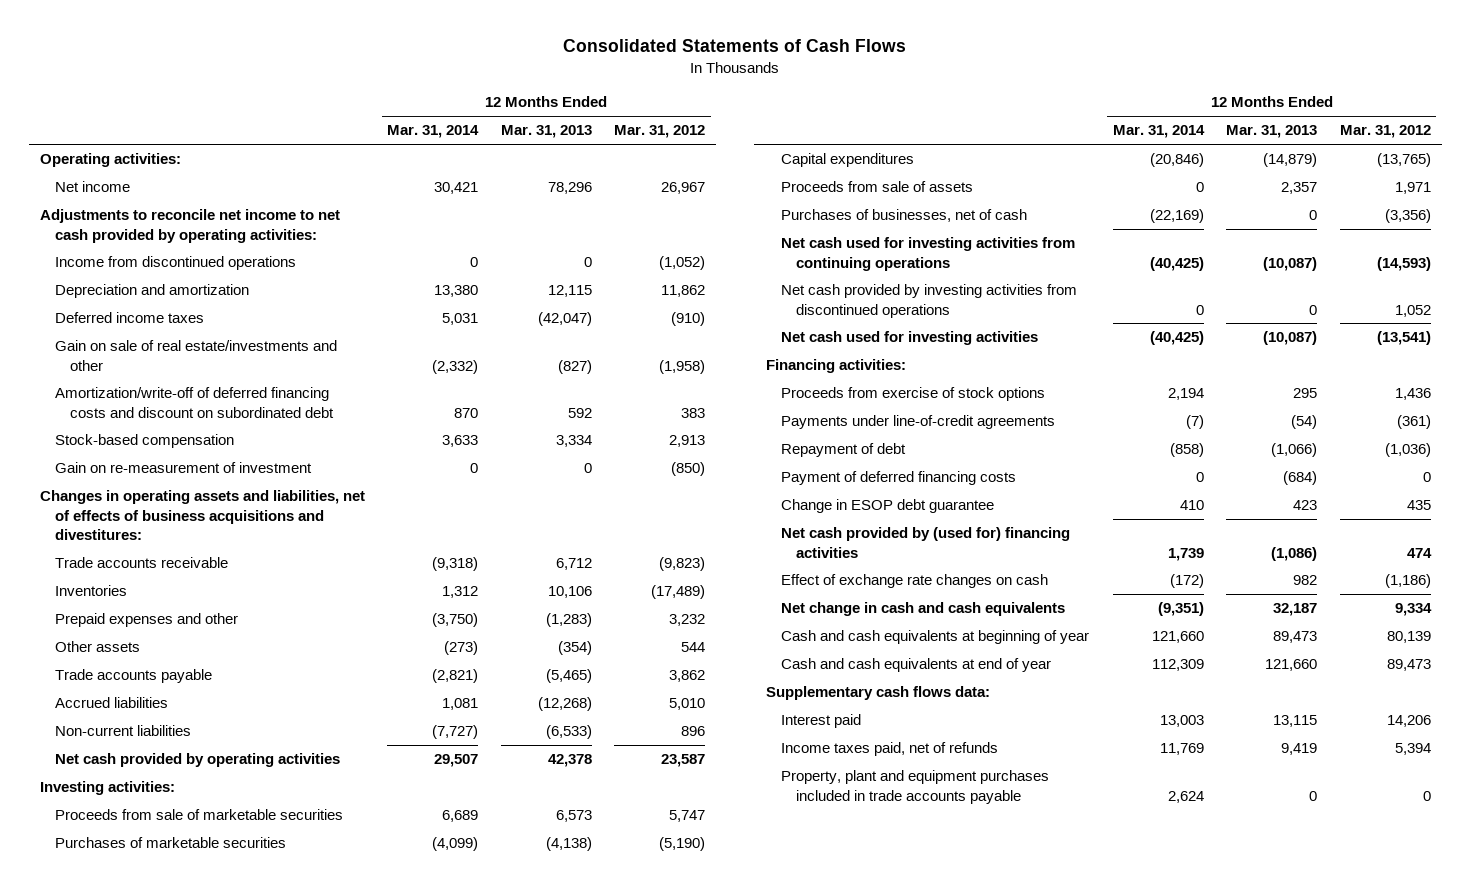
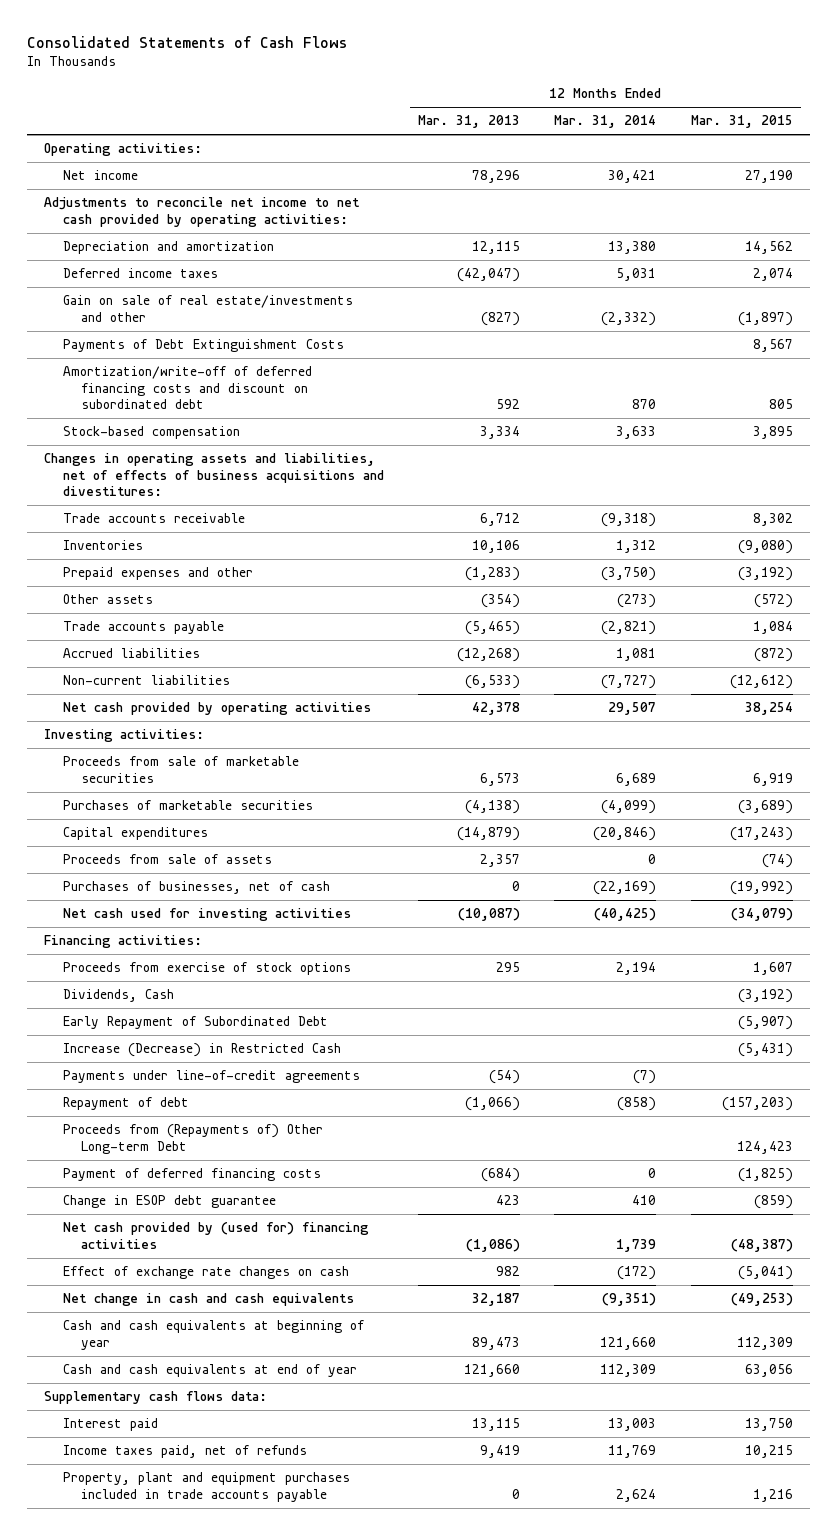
- | 12 Months Ended Mar. 31, 2014 | 12 Months Ended Mar. 31, 2013 | 12 Months Ended Mar. 31, 2012
+ | 12 Months Ended Mar. 31, 2013 | 12 Months Ended Mar. 31, 2014 | 12 Months Ended Mar. 31, 2015
- Income from discontinued operations | 0 | 0 | (1,052)
+ Payments of Debt Extinguishment Costs | | | 8,567
- Gain on re-measurement of investment | 0 | 0 | (850)
- Net cash used for investing activities from continuing operations | (40,425) | (10,087) | (14,593)
- Net cash provided by investing activities from discontinued operations | 0 | 0 | 1,052
+ Dividends, Cash | | | (3,192)
+ Early Repayment of Subordinated Debt | | | (5,907)
+ Increase (Decrease) in Restricted Cash | | | (5,431)
+ Proceeds from (Repayments of) Other Long-term Debt | | | 124,423

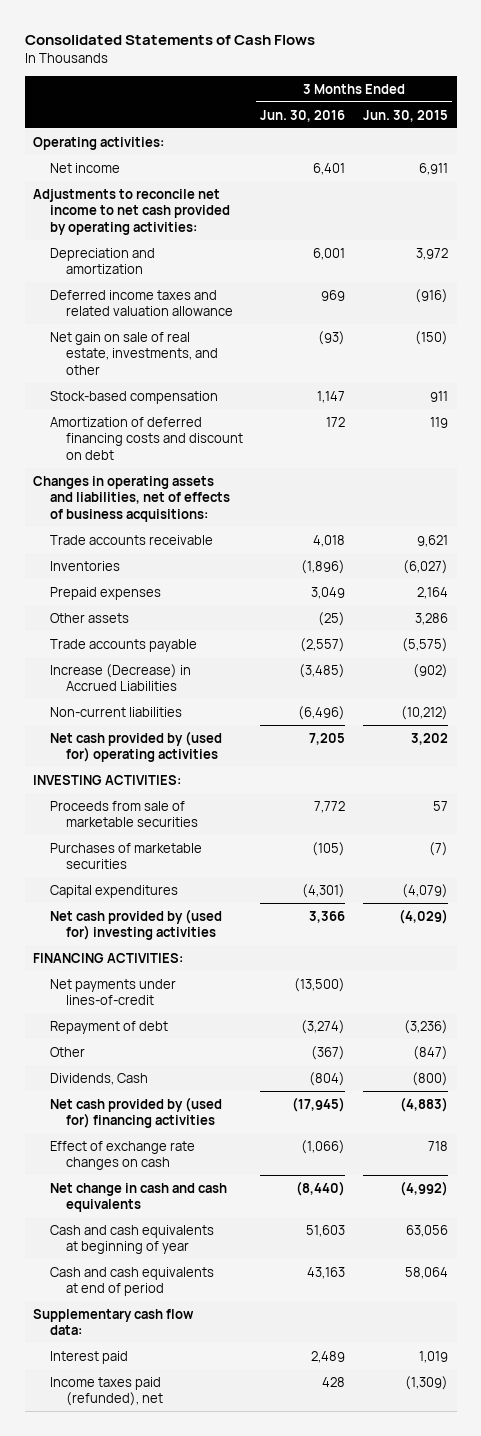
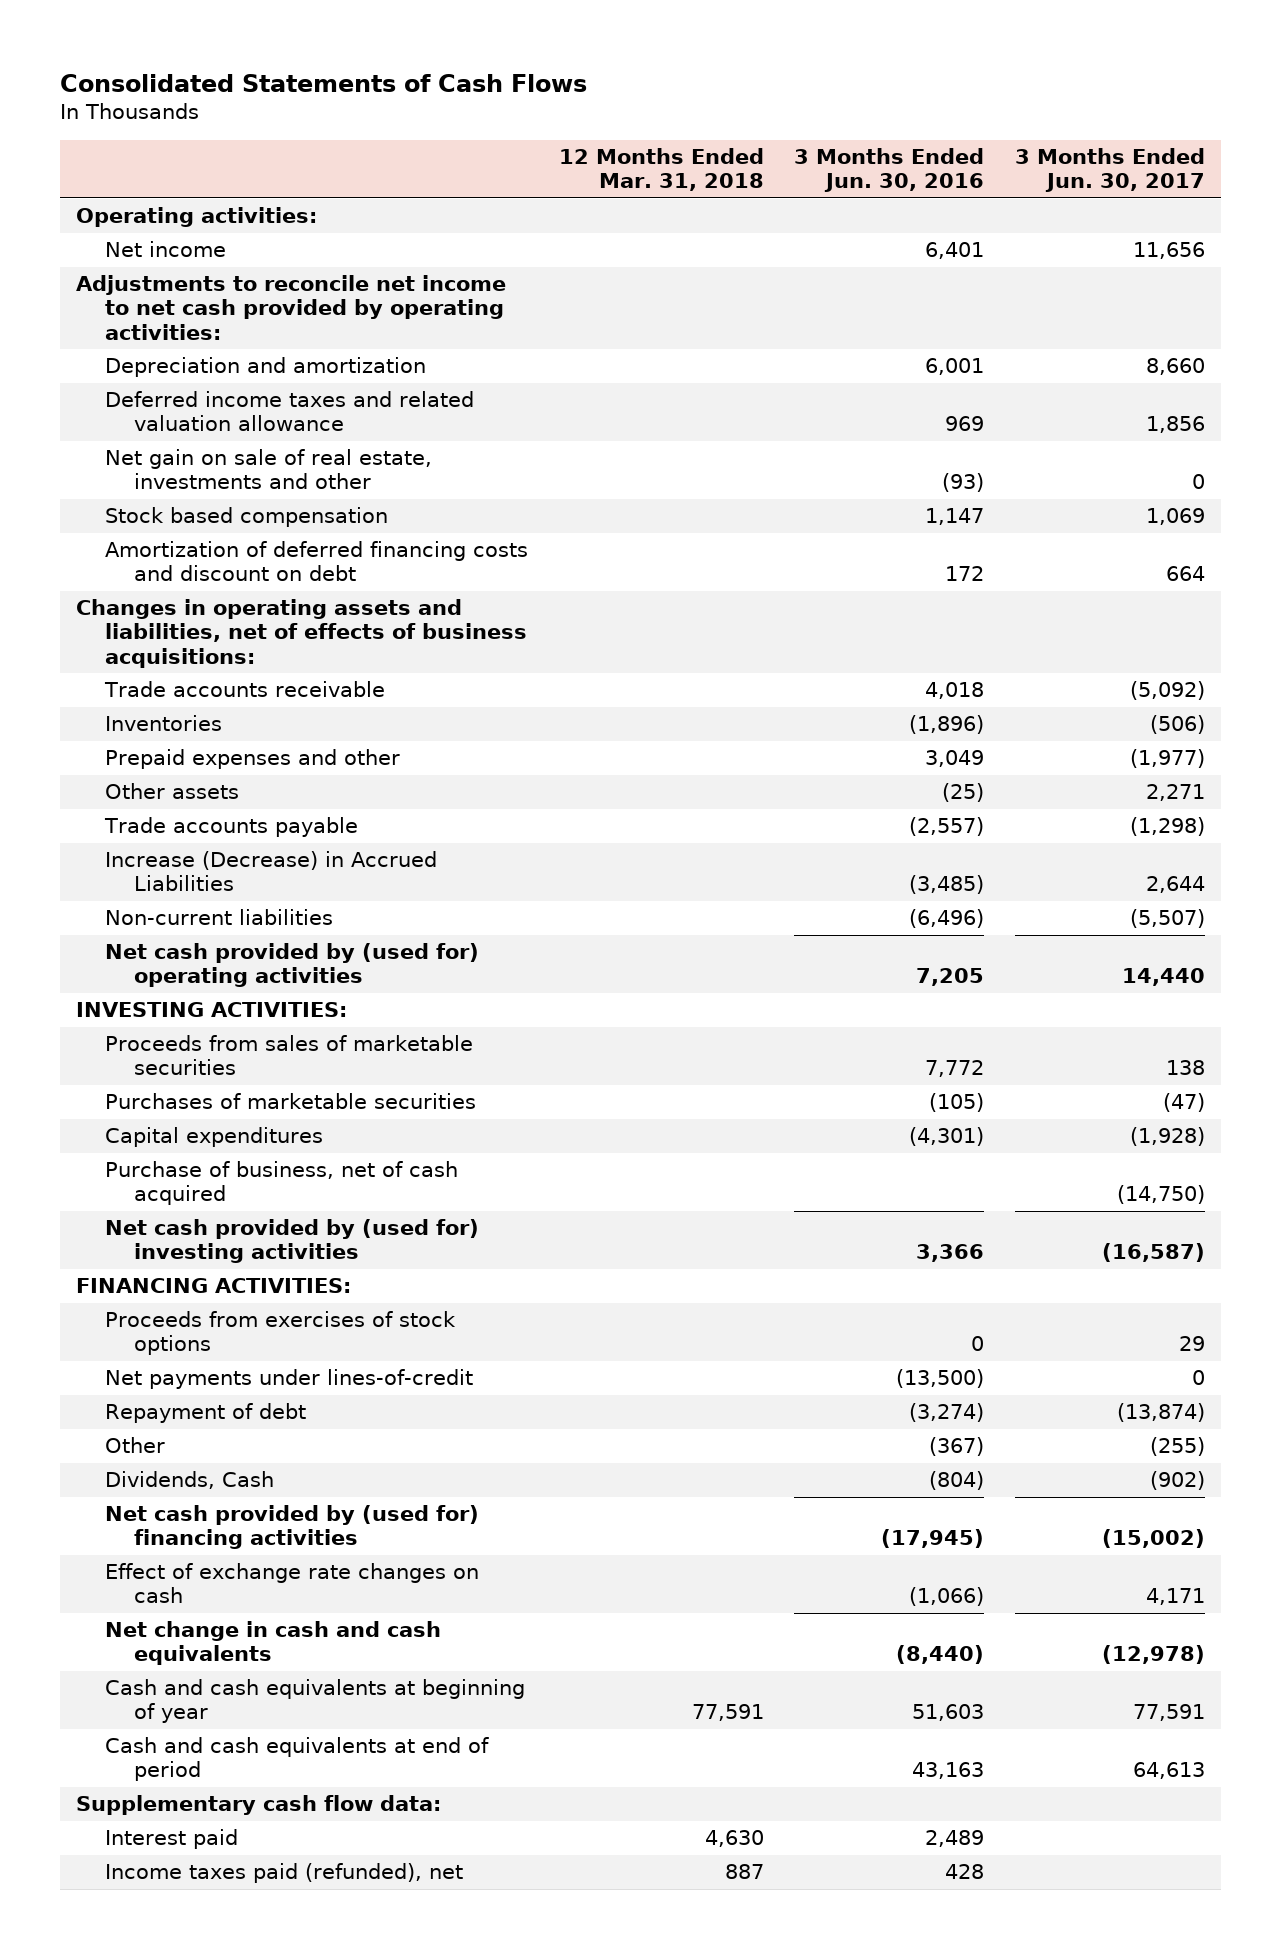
- | 3 Months Ended Jun. 30, 2016 | 3 Months Ended Jun. 30, 2015
+ | 12 Months Ended Mar. 31, 2018 | 3 Months Ended Jun. 30, 2016 | 3 Months Ended Jun. 30, 2017
- Net gain on sale of real estate, investments, and other | (93) | (150)
- Stock-based compensation | 1,147 | 911
+ Net gain on sale of real estate, investments and other | | (93) | 0
+ Stock based compensation | | 1,147 | 1,069
- Prepaid expenses | 3,049 | 2,164
+ Prepaid expenses and other | | 3,049 | (1,977)
- Proceeds from sale of marketable securities | 7,772 | 57
+ Proceeds from sales of marketable securities | | 7,772 | 138
+ Purchase of business, net of cash acquired | | | (14,750)
+ Proceeds from exercises of stock options | | 0 | 29

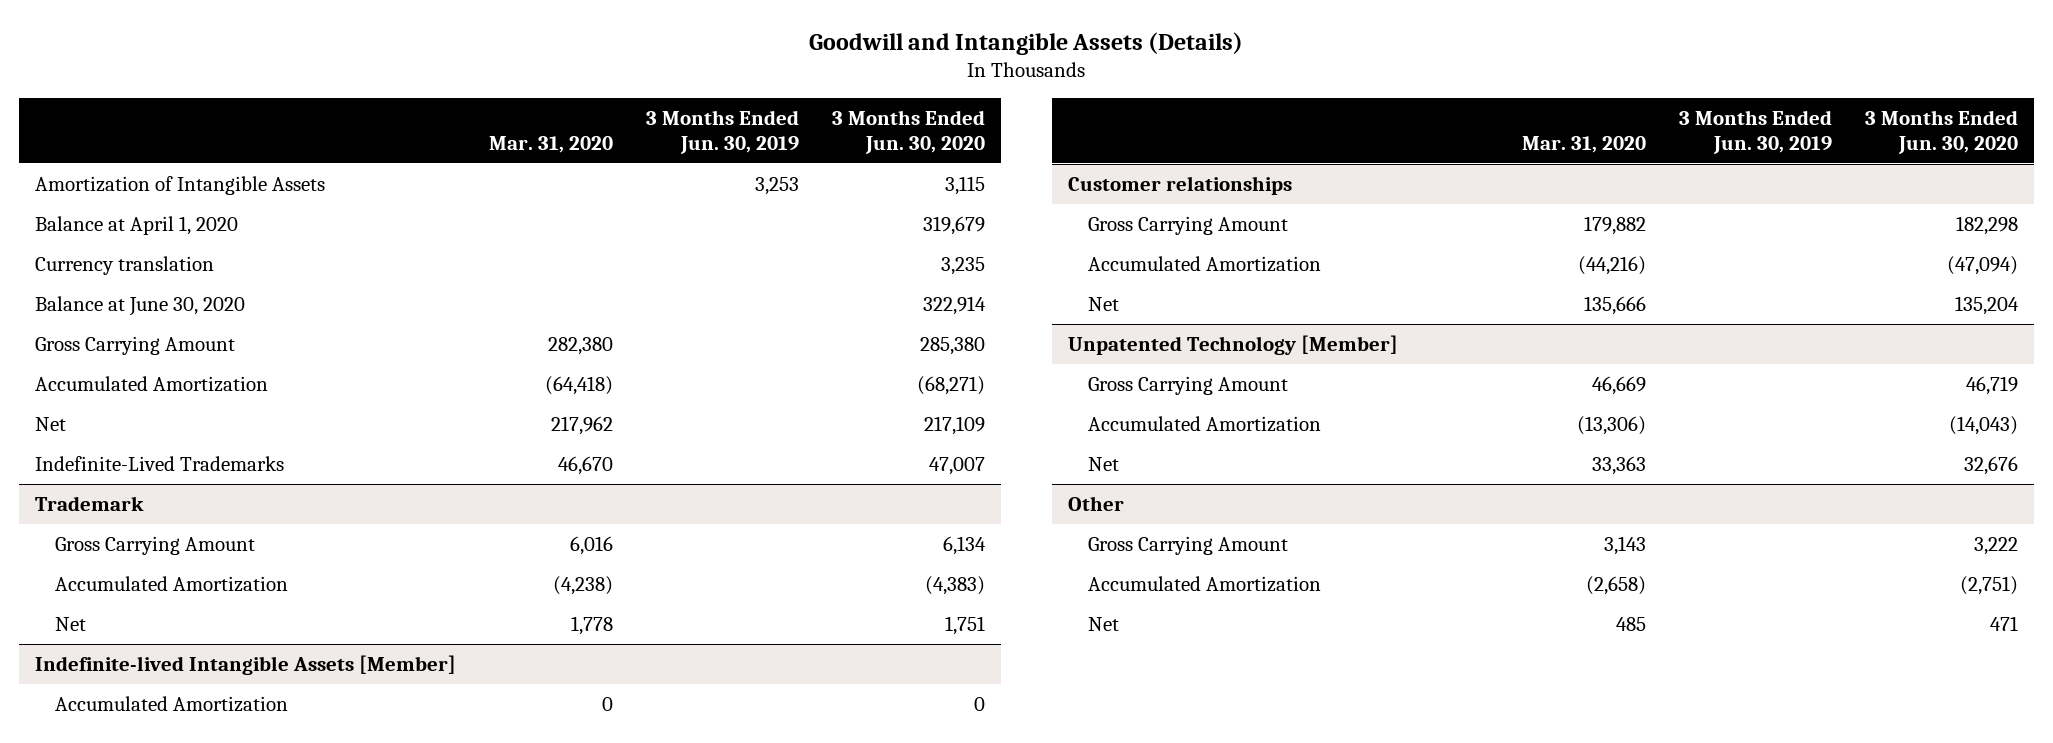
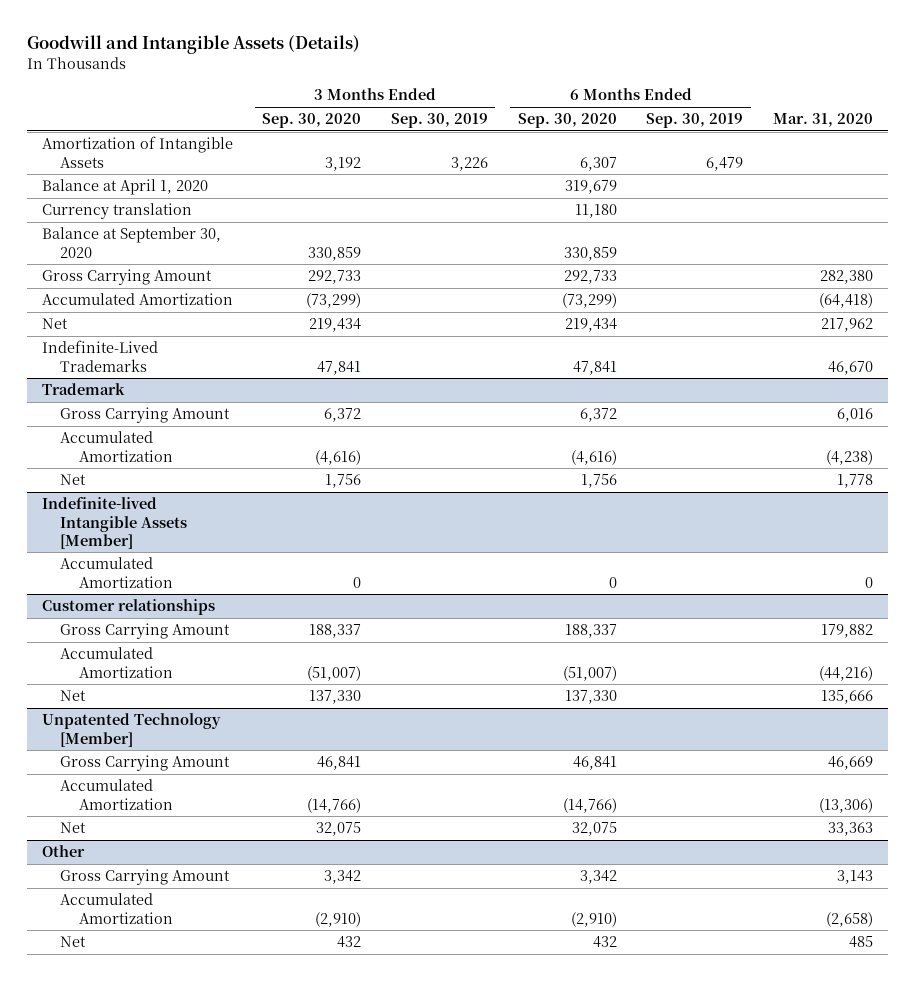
- | Mar. 31, 2020 | 3 Months Ended Jun. 30, 2019 | 3 Months Ended Jun. 30, 2020
+ | 3 Months Ended Sep. 30, 2020 | 3 Months Ended Sep. 30, 2019 | 6 Months Ended Sep. 30, 2020 | 6 Months Ended Sep. 30, 2019 | Mar. 31, 2020
- Balance at June 30, 2020 | | | 322,914
+ Balance at September 30, 2020 | 330,859 | | 330,859 | |

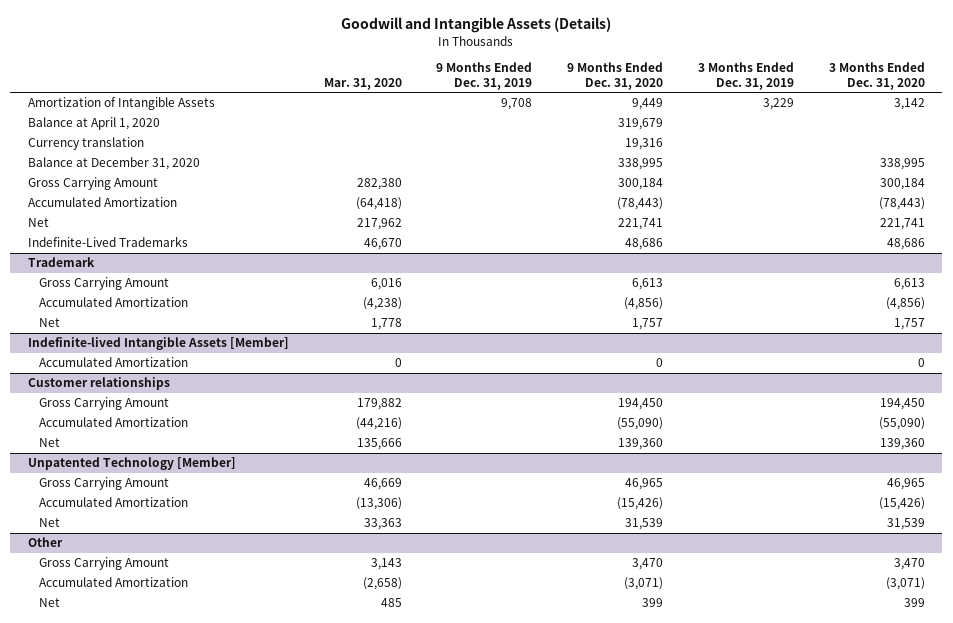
- | 3 Months Ended Sep. 30, 2020 | 3 Months Ended Sep. 30, 2019 | 6 Months Ended Sep. 30, 2020 | 6 Months Ended Sep. 30, 2019 | Mar. 31, 2020
+ | Mar. 31, 2020 | 9 Months Ended Dec. 31, 2019 | 9 Months Ended Dec. 31, 2020 | 3 Months Ended Dec. 31, 2019 | 3 Months Ended Dec. 31, 2020
- Balance at September 30, 2020 | 330,859 | | 330,859 | |
+ Balance at December 31, 2020 | | | 338,995 | | 338,995

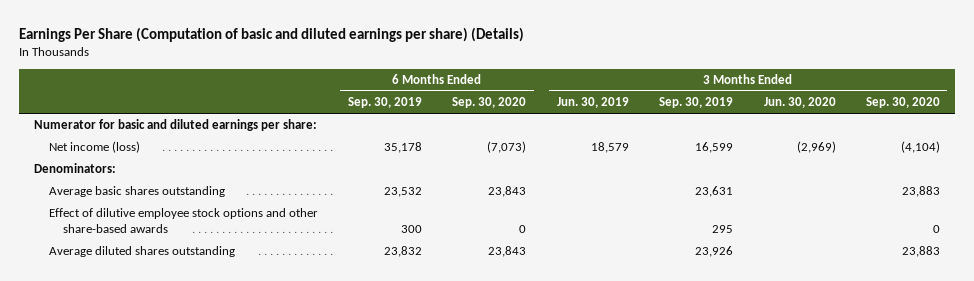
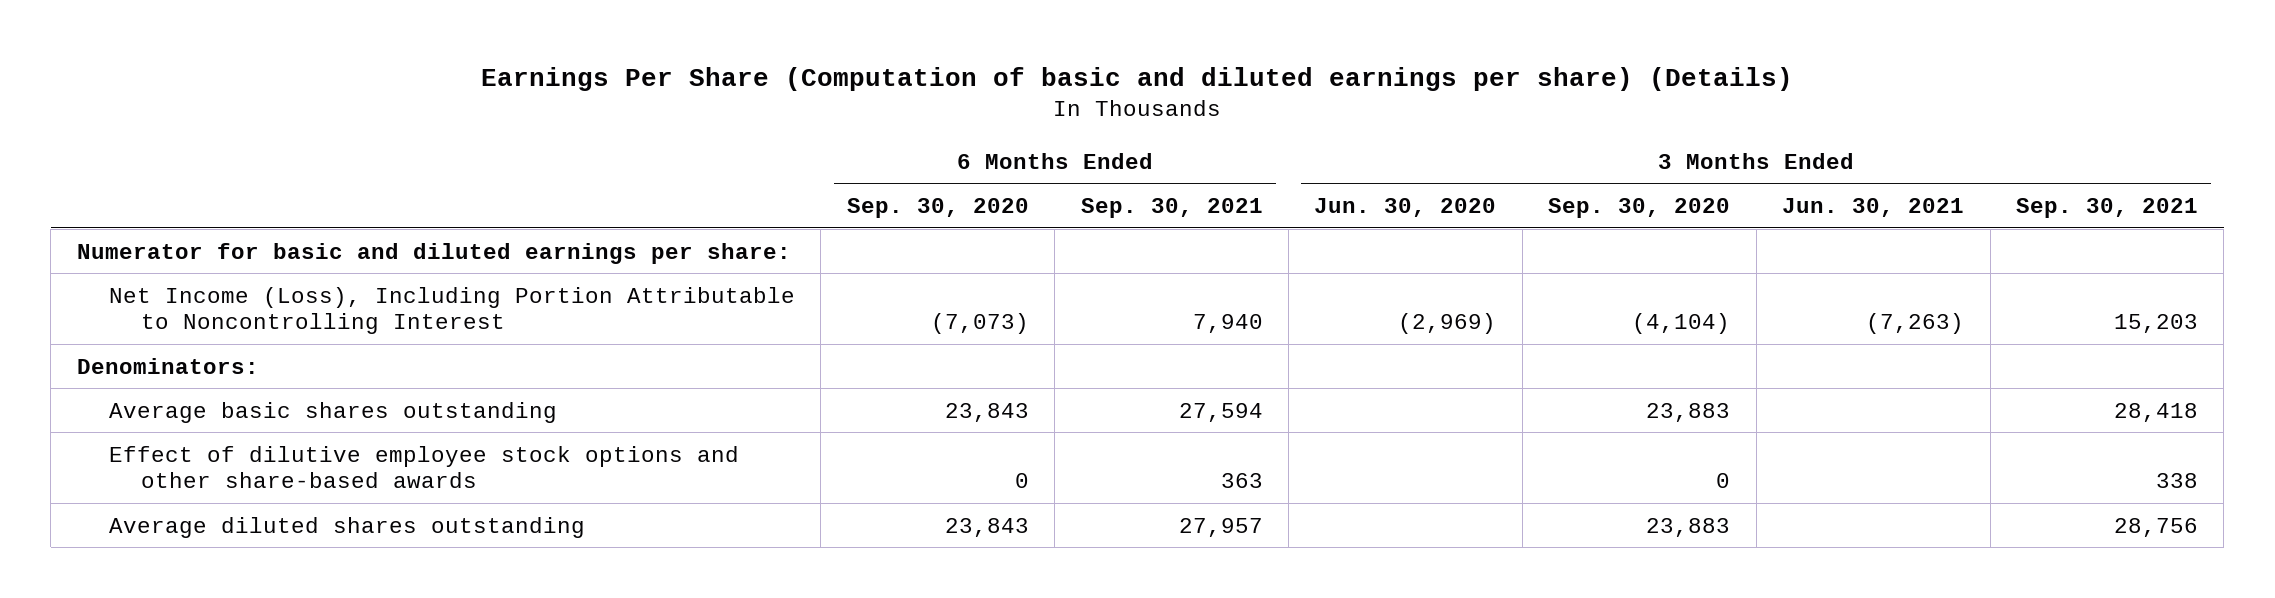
- | 6 Months Ended Sep. 30, 2019 | 6 Months Ended Sep. 30, 2020 | 3 Months Ended Jun. 30, 2019 | 3 Months Ended Sep. 30, 2019 | 3 Months Ended Jun. 30, 2020 | 3 Months Ended Sep. 30, 2020
+ | 6 Months Ended Sep. 30, 2020 | 6 Months Ended Sep. 30, 2021 | 3 Months Ended Jun. 30, 2020 | 3 Months Ended Sep. 30, 2020 | 3 Months Ended Jun. 30, 2021 | 3 Months Ended Sep. 30, 2021
- Net income (loss) | 35,178 | (7,073) | 18,579 | 16,599 | (2,969) | (4,104)
+ Net Income (Loss), Including Portion Attributable to Noncontrolling Interest | (7,073) | 7,940 | (2,969) | (4,104) | (7,263) | 15,203

